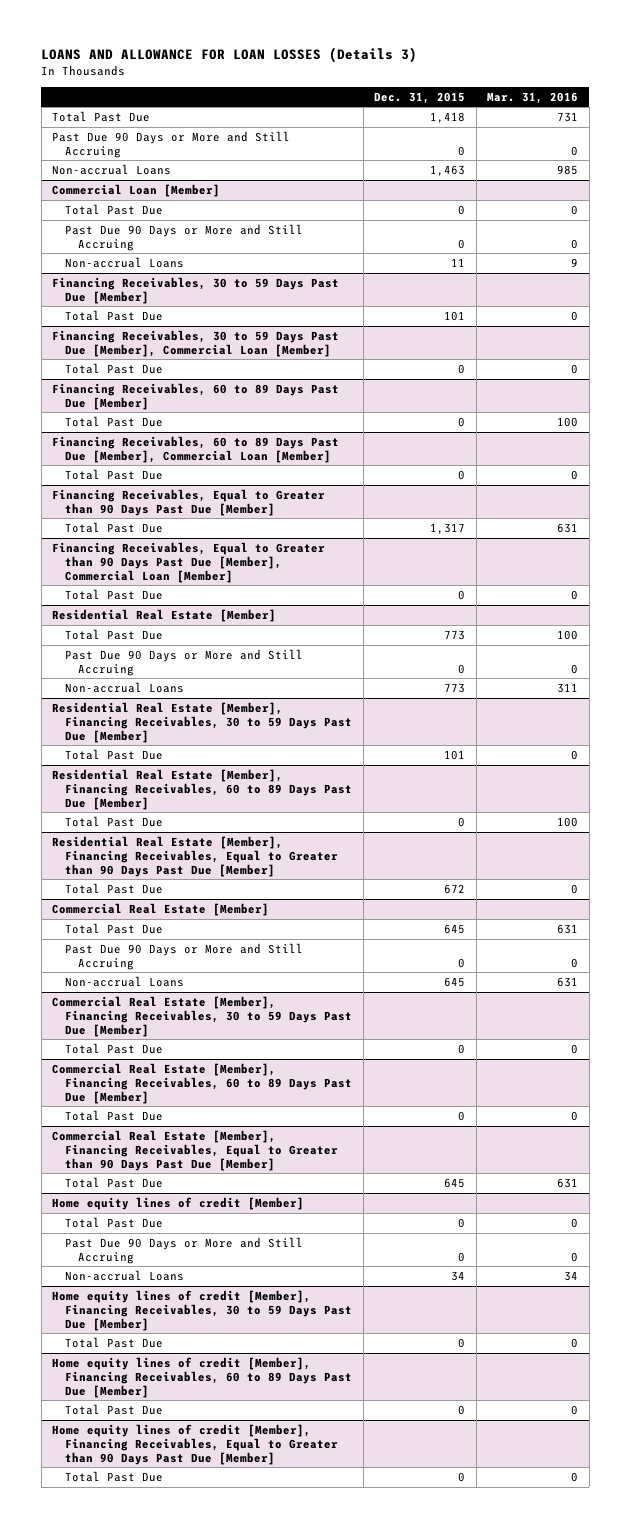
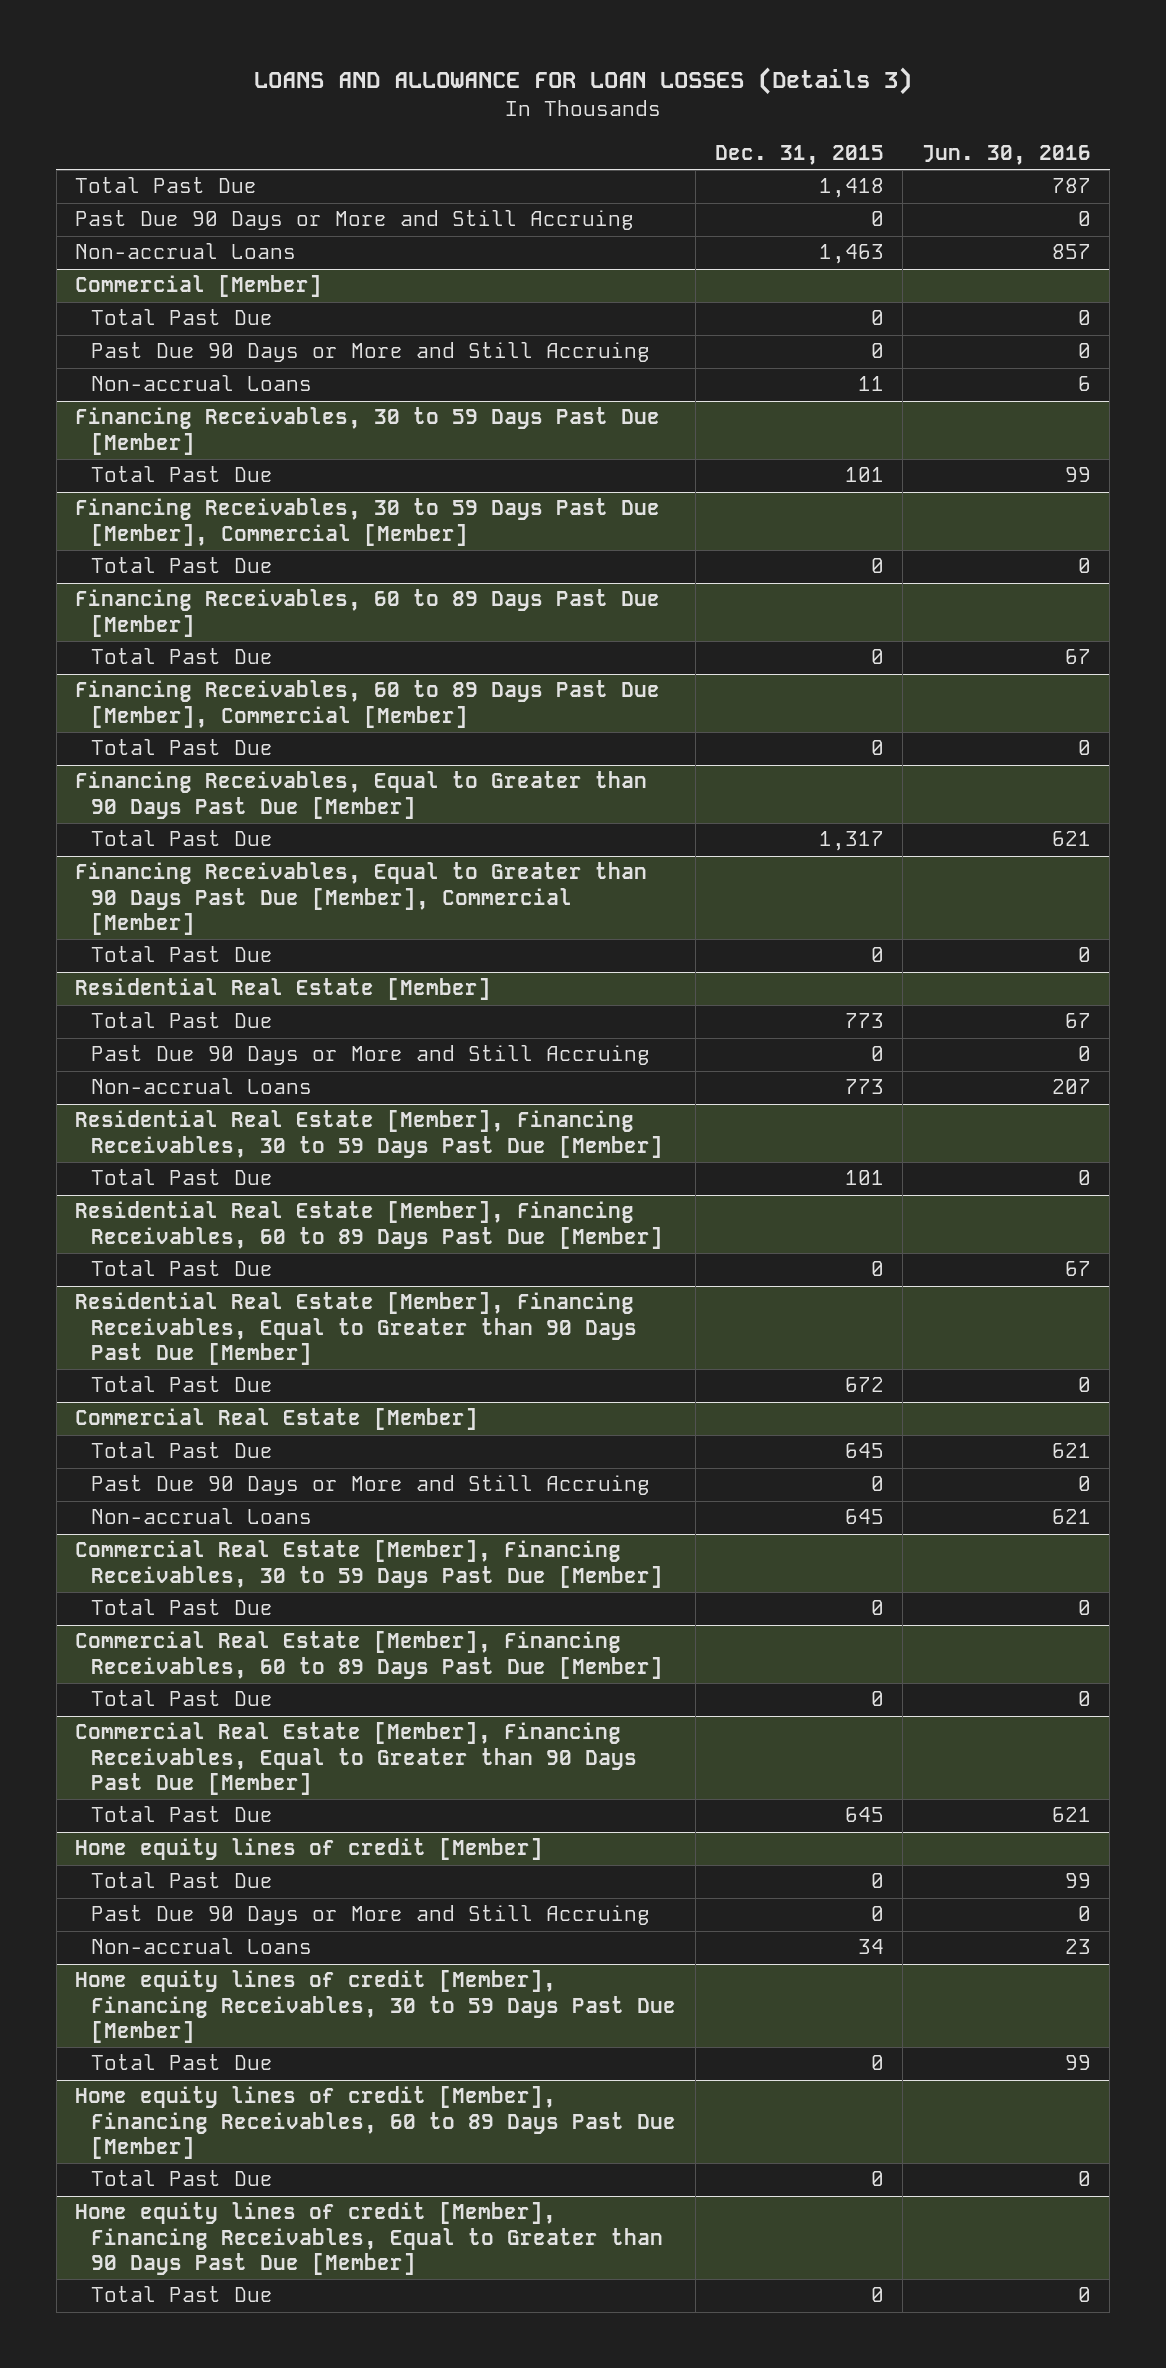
- | Dec. 31, 2015 | Mar. 31, 2016
+ | Dec. 31, 2015 | Jun. 30, 2016
- Commercial Loan [Member]
+ Commercial [Member]
- Financing Receivables, 30 to 59 Days Past Due [Member], Commercial Loan [Member]
+ Financing Receivables, 30 to 59 Days Past Due [Member], Commercial [Member]
- Financing Receivables, 60 to 89 Days Past Due [Member], Commercial Loan [Member]
+ Financing Receivables, 60 to 89 Days Past Due [Member], Commercial [Member]
- Financing Receivables, Equal to Greater than 90 Days Past Due [Member], Commercial Loan [Member]
+ Financing Receivables, Equal to Greater than 90 Days Past Due [Member], Commercial [Member]

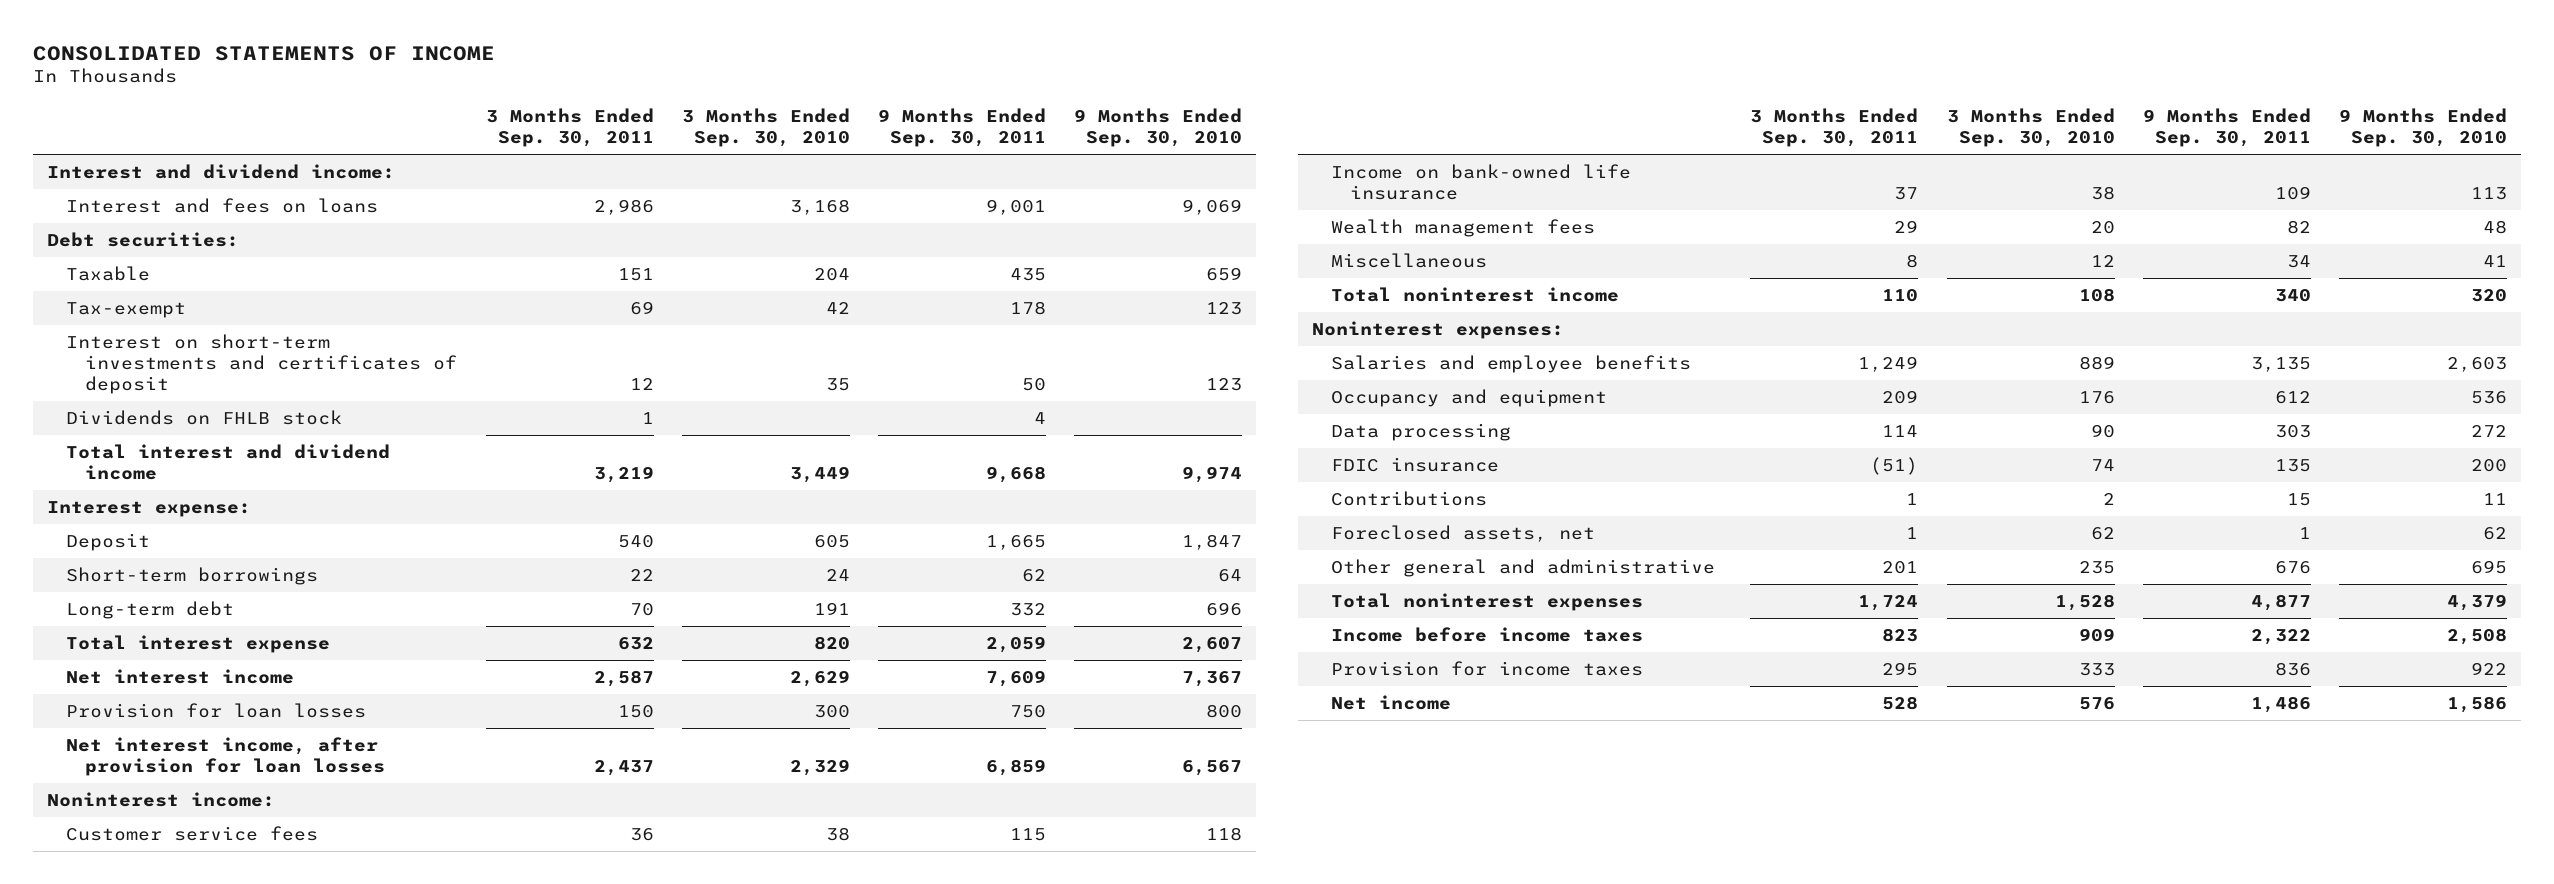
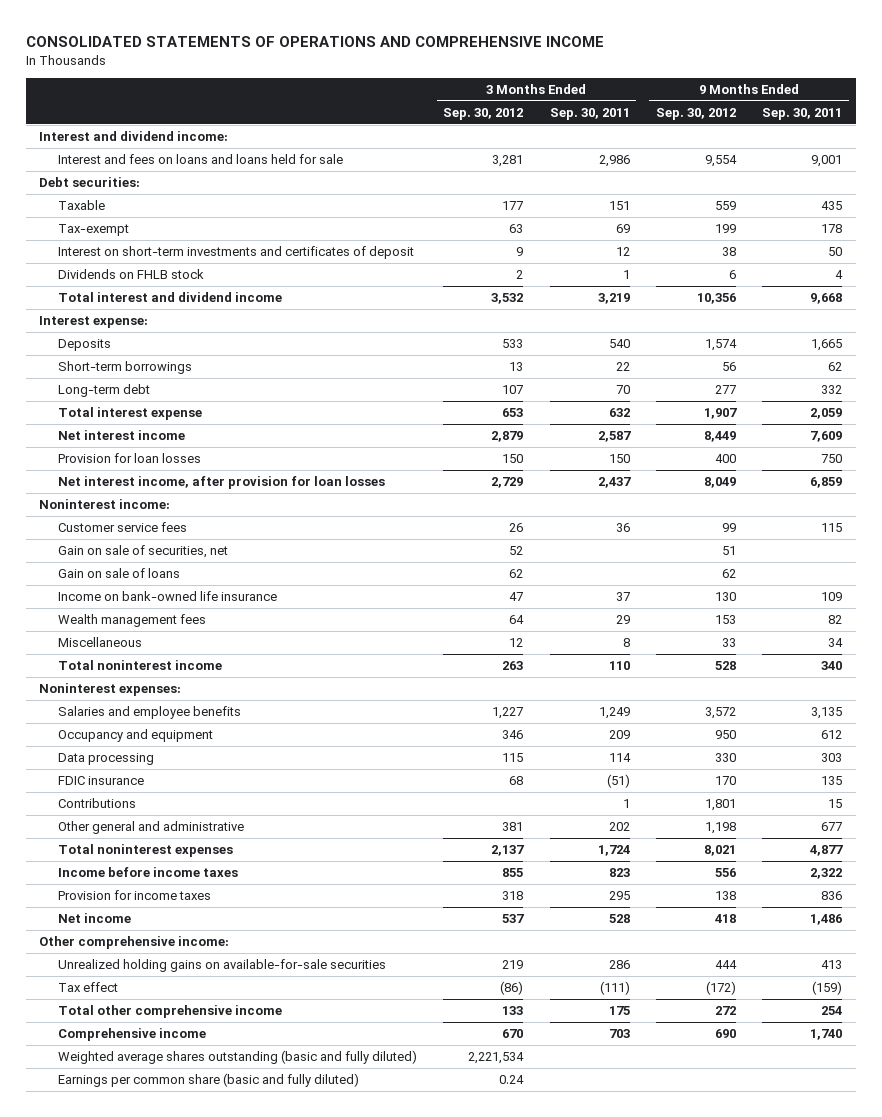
- CONSOLIDATED STATEMENTS OF INCOME
+ CONSOLIDATED STATEMENTS OF OPERATIONS AND COMPREHENSIVE INCOME
- | 3 Months Ended Sep. 30, 2011 | 3 Months Ended Sep. 30, 2010 | 9 Months Ended Sep. 30, 2011 | 9 Months Ended Sep. 30, 2010
+ | 3 Months Ended Sep. 30, 2012 | 3 Months Ended Sep. 30, 2011 | 9 Months Ended Sep. 30, 2012 | 9 Months Ended Sep. 30, 2011
- Interest and fees on loans | 2,986 | 3,168 | 9,001 | 9,069
+ Interest and fees on loans and loans held for sale | 3,281 | 2,986 | 9,554 | 9,001
- Deposit | 540 | 605 | 1,665 | 1,847
+ Deposits | 533 | 540 | 1,574 | 1,665
+ Gain on sale of securities, net | 52 | | 51 |
+ Gain on sale of loans | 62 | | 62 |
- Foreclosed assets, net | 1 | 62 | 1 | 62
- Other general and administrative | 201 | 235 | 676 | 695
+ Other general and administrative | 381 | 202 | 1,198 | 677
+ Other comprehensive income:
+ Unrealized holding gains on available-for-sale securities | 219 | 286 | 444 | 413
+ Tax effect | (86) | (111) | (172) | (159)
+ Total other comprehensive income | 133 | 175 | 272 | 254
+ Comprehensive income | 670 | 703 | 690 | 1,740
+ Weighted average shares outstanding (basic and fully diluted) | 2,221,534 | | |
+ Earnings per common share (basic and fully diluted) | 0.24 | | |

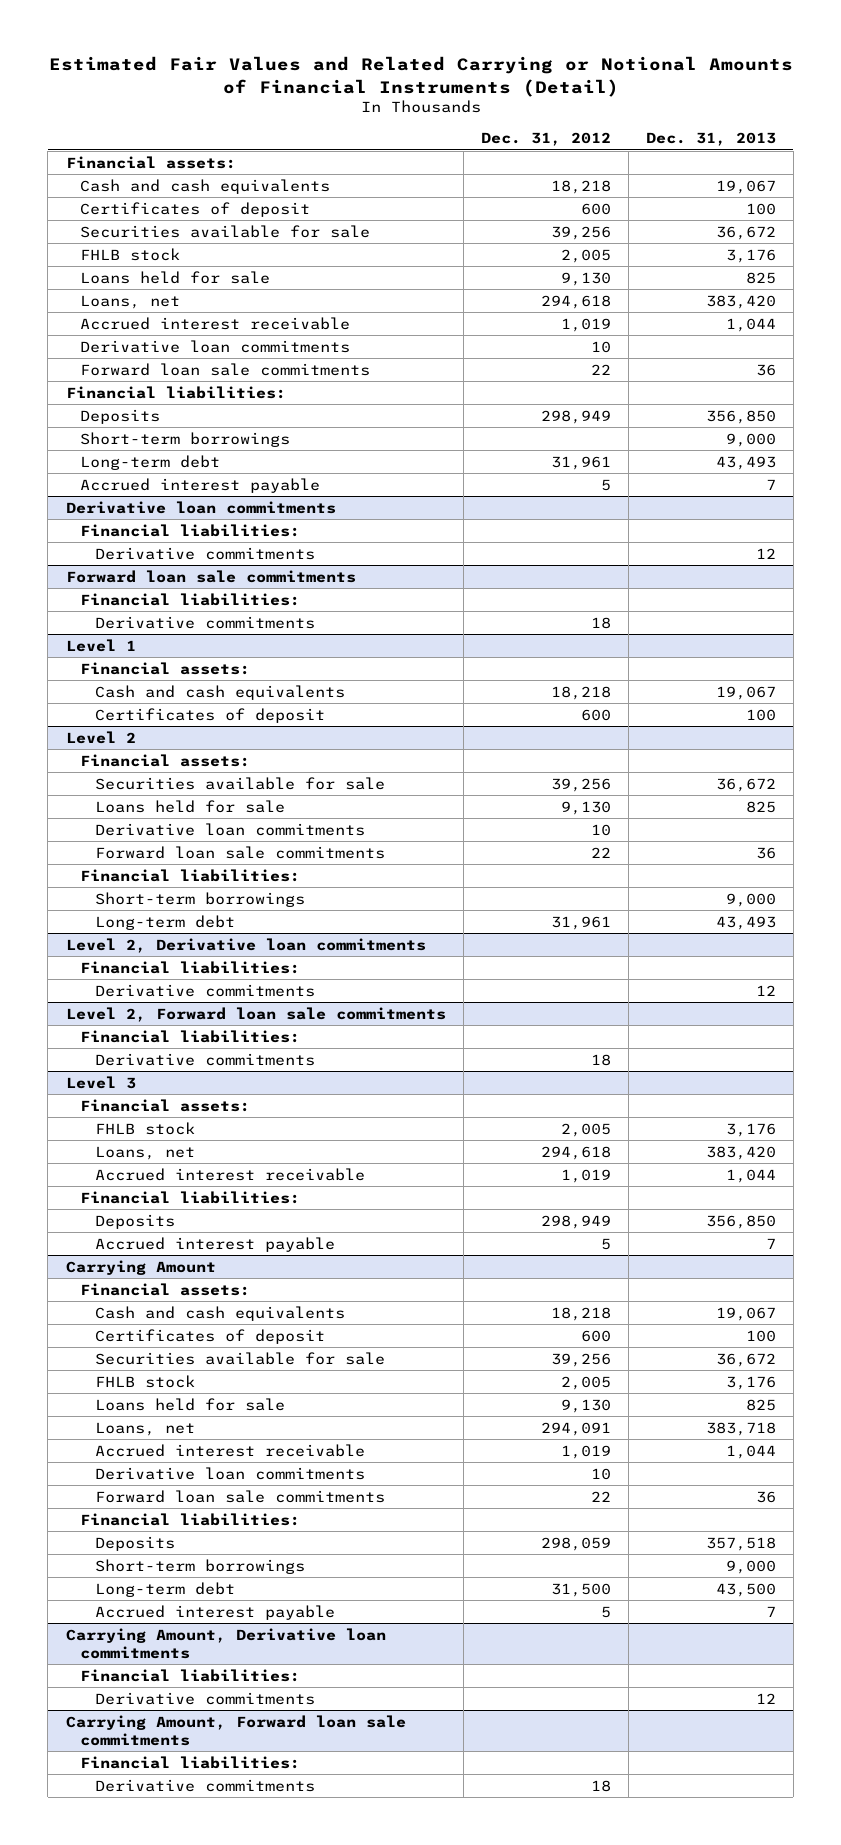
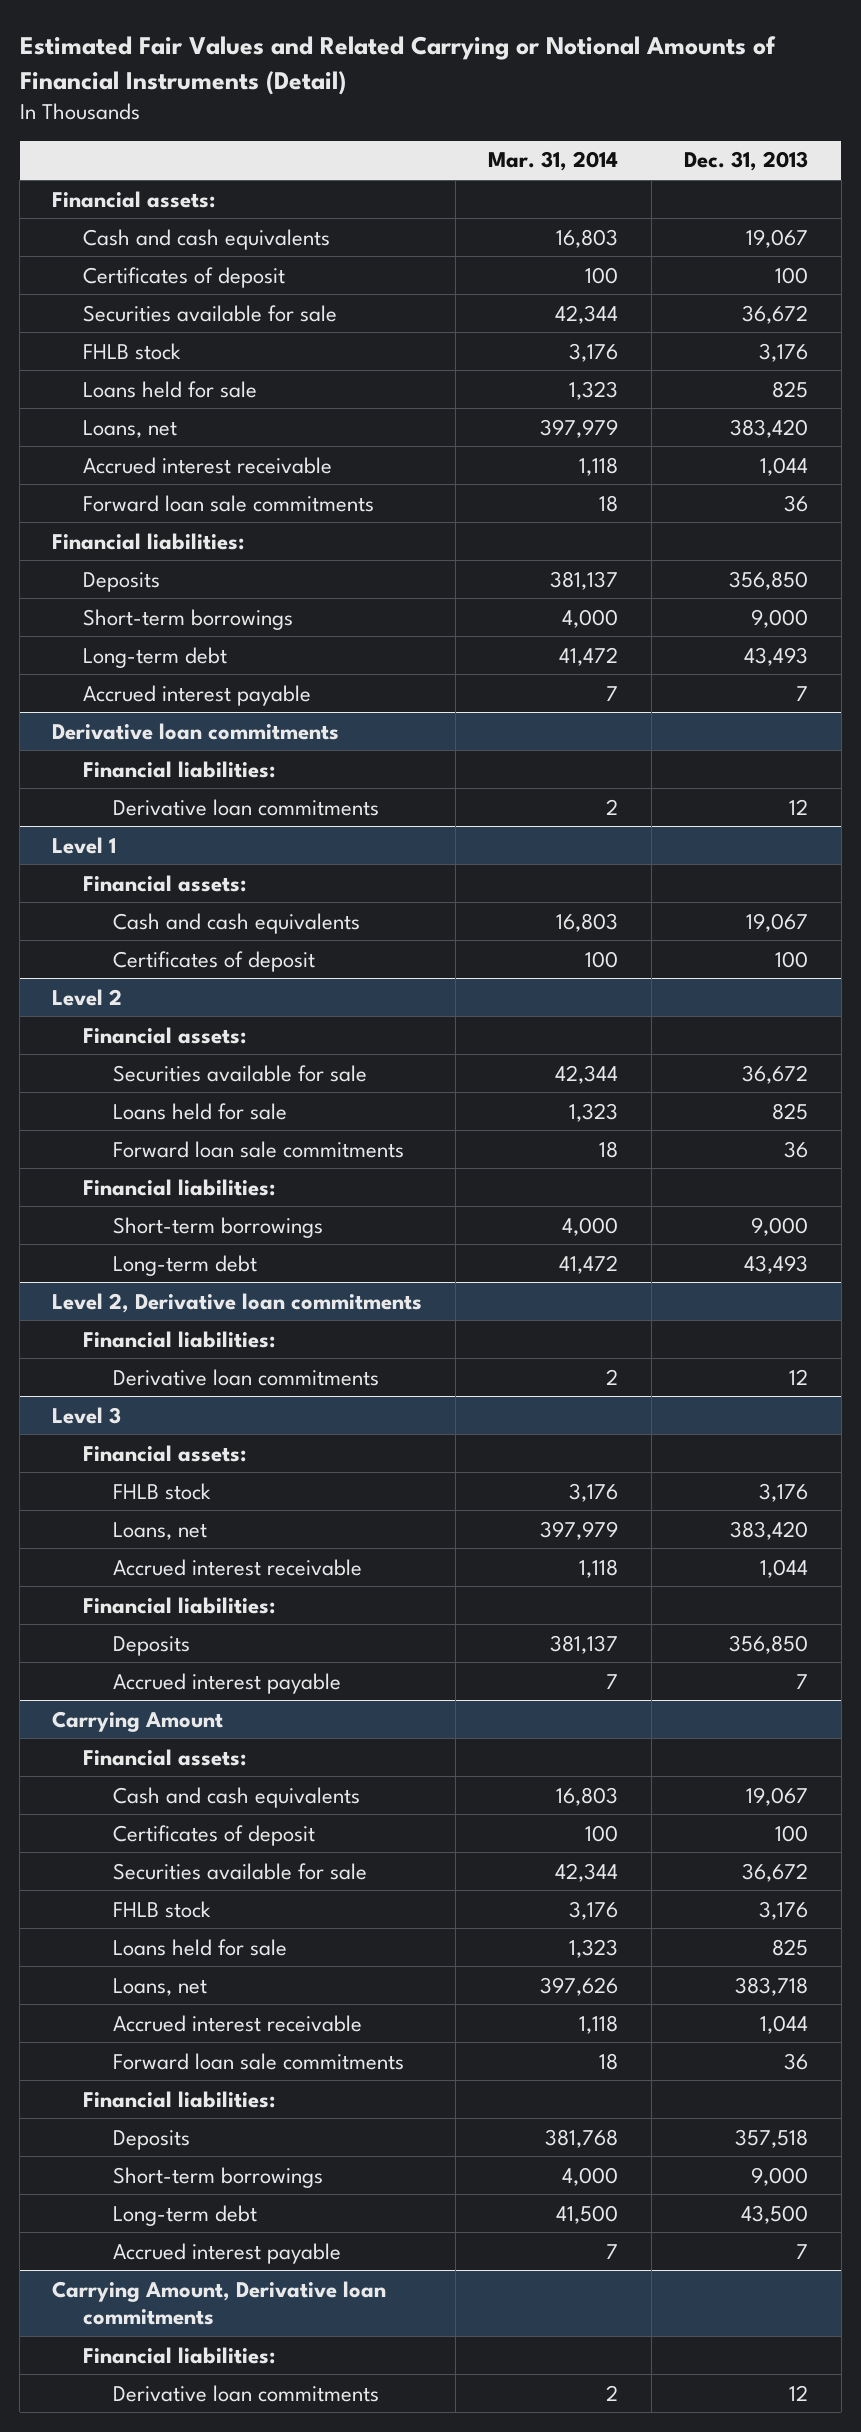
- | Dec. 31, 2012 | Dec. 31, 2013
+ | Mar. 31, 2014 | Dec. 31, 2013
- Derivative loan commitments | 10 |
@ Derivative loan commitments
- Derivative commitments | | 12
- Forward loan sale commitments
- Financial liabilities:
- Derivative commitments | 18 |
@ Derivative loan commitments
+ Derivative loan commitments | 2 | 12
@ Level 2
- Derivative loan commitments | 10 |
@ Level 2, Derivative loan commitments
- Derivative commitments | | 12
- Level 2, Forward loan sale commitments
- Financial liabilities:
- Derivative commitments | 18 |
@ Level 2, Derivative loan commitments
+ Derivative loan commitments | 2 | 12
@ Carrying Amount
- Derivative loan commitments | 10 |
@ Carrying Amount, Derivative loan commitments
- Derivative commitments | | 12
- Carrying Amount, Forward loan sale commitments
- Financial liabilities:
- Derivative commitments | 18 |
@ Carrying Amount, Derivative loan commitments
+ Derivative loan commitments | 2 | 12

